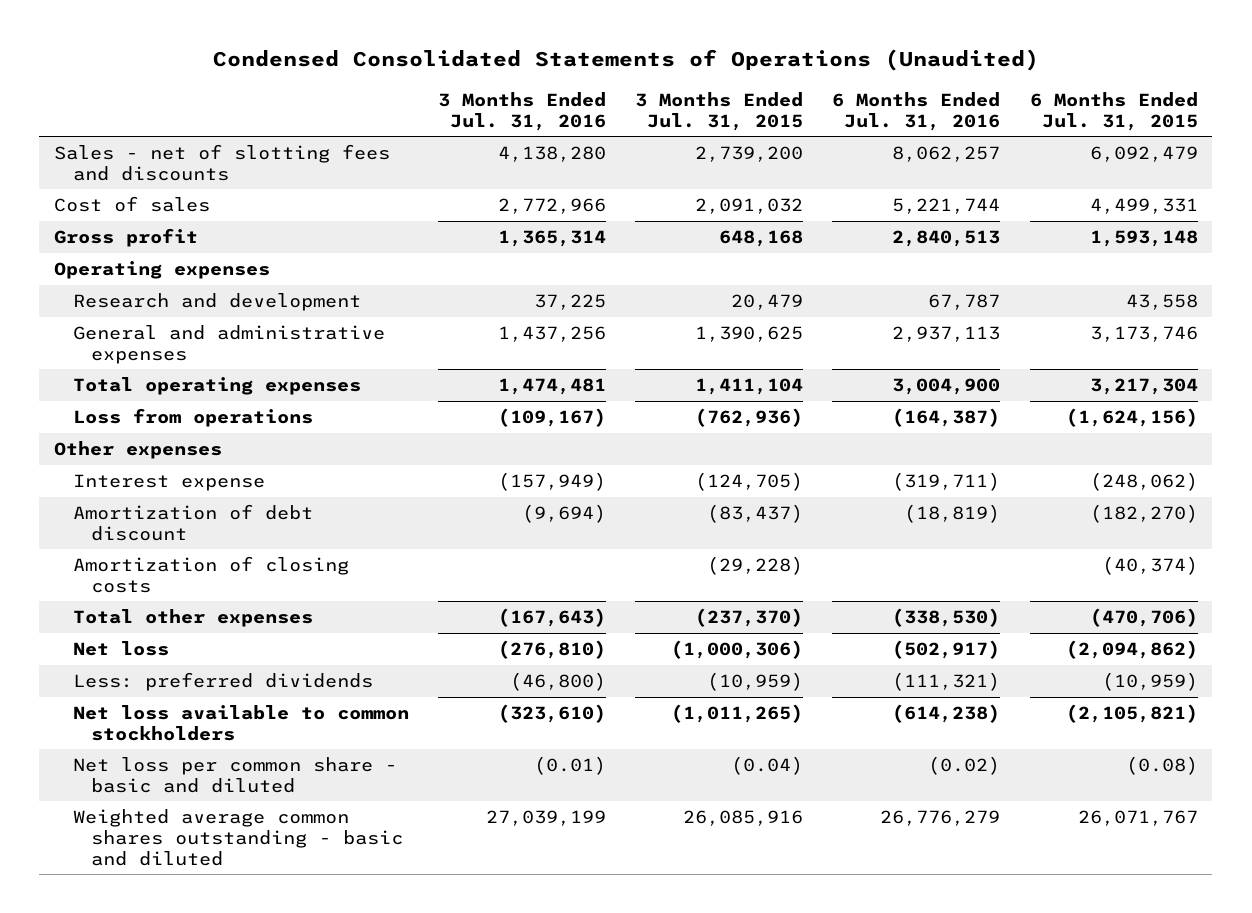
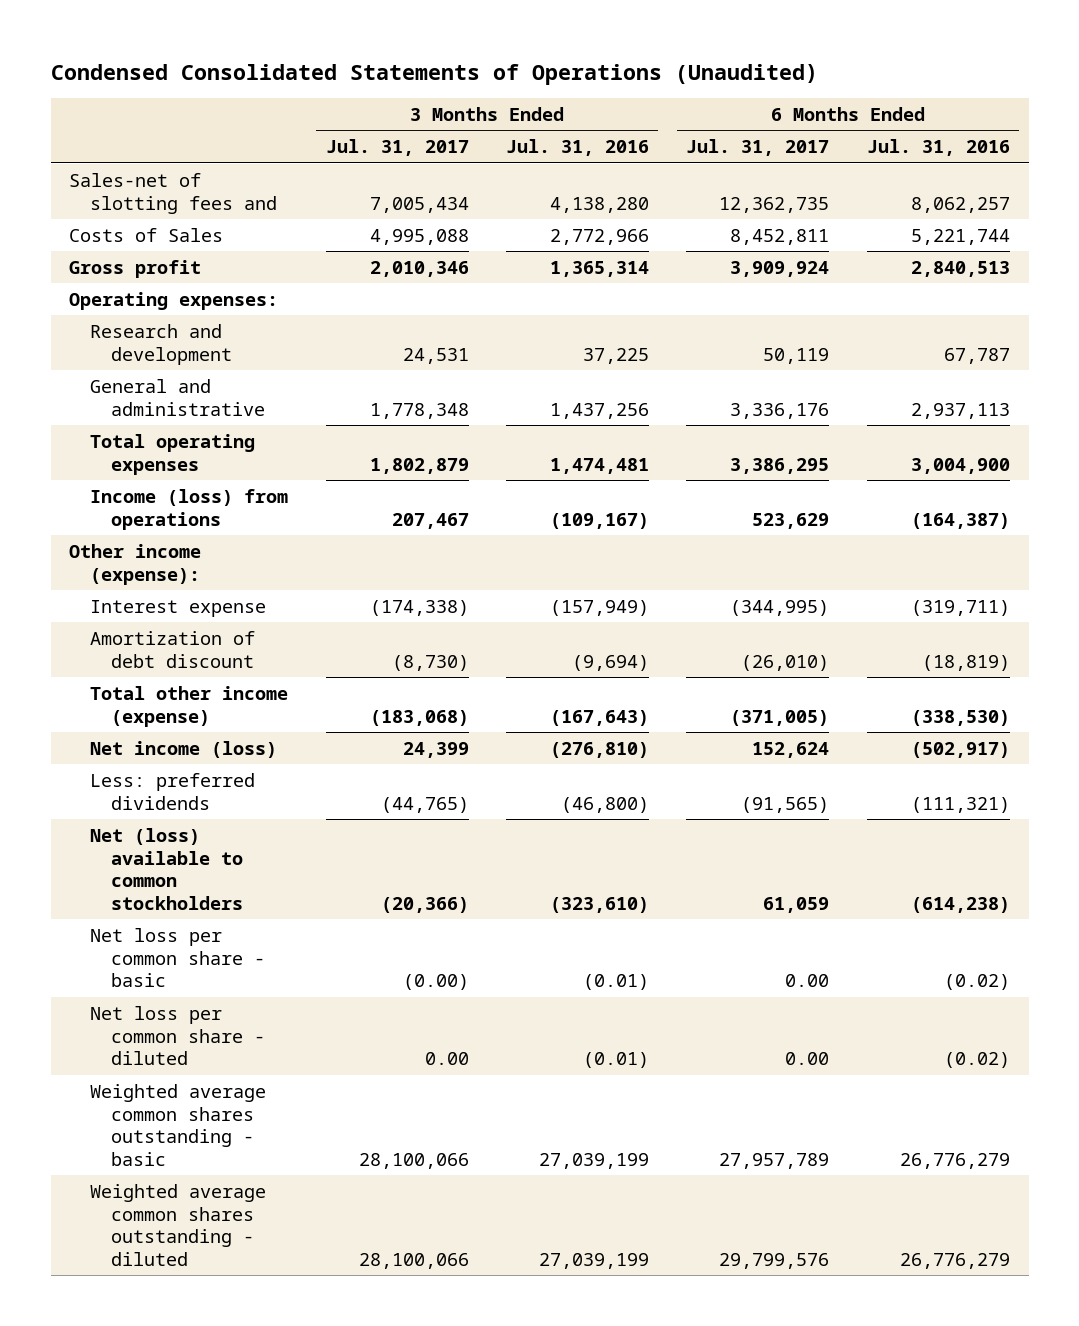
- | 3 Months Ended Jul. 31, 2016 | 3 Months Ended Jul. 31, 2015 | 6 Months Ended Jul. 31, 2016 | 6 Months Ended Jul. 31, 2015
+ | 3 Months Ended Jul. 31, 2017 | 3 Months Ended Jul. 31, 2016 | 6 Months Ended Jul. 31, 2017 | 6 Months Ended Jul. 31, 2016
- Sales - net of slotting fees and discounts | 4,138,280 | 2,739,200 | 8,062,257 | 6,092,479
- Cost of sales | 2,772,966 | 2,091,032 | 5,221,744 | 4,499,331
+ Sales-net of slotting fees and | 7,005,434 | 4,138,280 | 12,362,735 | 8,062,257
+ Costs of Sales | 4,995,088 | 2,772,966 | 8,452,811 | 5,221,744
- Operating expenses
+ Operating expenses:
- General and administrative expenses | 1,437,256 | 1,390,625 | 2,937,113 | 3,173,746
+ General and administrative | 1,778,348 | 1,437,256 | 3,336,176 | 2,937,113
- Loss from operations | (109,167) | (762,936) | (164,387) | (1,624,156)
- Other expenses
+ Income (loss) from operations | 207,467 | (109,167) | 523,629 | (164,387)
+ Other income (expense):
- Amortization of closing costs | | (29,228) | | (40,374)
- Total other expenses | (167,643) | (237,370) | (338,530) | (470,706)
- Net loss | (276,810) | (1,000,306) | (502,917) | (2,094,862)
+ Total other income (expense) | (183,068) | (167,643) | (371,005) | (338,530)
+ Net income (loss) | 24,399 | (276,810) | 152,624 | (502,917)
- Net loss available to common stockholders | (323,610) | (1,011,265) | (614,238) | (2,105,821)
- Net loss per common share - basic and diluted | (0.01) | (0.04) | (0.02) | (0.08)
- Weighted average common shares outstanding - basic and diluted | 27,039,199 | 26,085,916 | 26,776,279 | 26,071,767
+ Net (loss) available to common stockholders | (20,366) | (323,610) | 61,059 | (614,238)
+ Net loss per common share - basic | (0.00) | (0.01) | 0.00 | (0.02)
+ Net loss per common share - diluted | 0.00 | (0.01) | 0.00 | (0.02)
+ Weighted average common shares outstanding - basic | 28,100,066 | 27,039,199 | 27,957,789 | 26,776,279
+ Weighted average common shares outstanding - diluted | 28,100,066 | 27,039,199 | 29,799,576 | 26,776,279

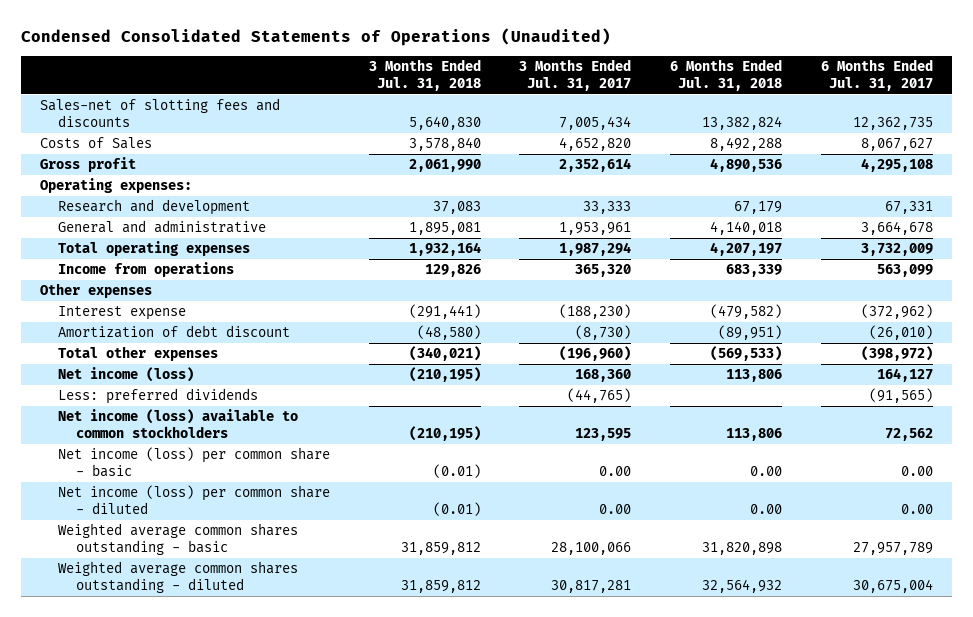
- | 3 Months Ended Jul. 31, 2017 | 3 Months Ended Jul. 31, 2016 | 6 Months Ended Jul. 31, 2017 | 6 Months Ended Jul. 31, 2016
+ | 3 Months Ended Jul. 31, 2018 | 3 Months Ended Jul. 31, 2017 | 6 Months Ended Jul. 31, 2018 | 6 Months Ended Jul. 31, 2017
- Sales-net of slotting fees and | 7,005,434 | 4,138,280 | 12,362,735 | 8,062,257
- Costs of Sales | 4,995,088 | 2,772,966 | 8,452,811 | 5,221,744
- Gross profit | 2,010,346 | 1,365,314 | 3,909,924 | 2,840,513
+ Sales-net of slotting fees and discounts | 5,640,830 | 7,005,434 | 13,382,824 | 12,362,735
+ Costs of Sales | 3,578,840 | 4,652,820 | 8,492,288 | 8,067,627
+ Gross profit | 2,061,990 | 2,352,614 | 4,890,536 | 4,295,108
- Research and development | 24,531 | 37,225 | 50,119 | 67,787
- General and administrative | 1,778,348 | 1,437,256 | 3,336,176 | 2,937,113
- Total operating expenses | 1,802,879 | 1,474,481 | 3,386,295 | 3,004,900
- Income (loss) from operations | 207,467 | (109,167) | 523,629 | (164,387)
- Other income (expense):
- Interest expense | (174,338) | (157,949) | (344,995) | (319,711)
+ Research and development | 37,083 | 33,333 | 67,179 | 67,331
+ General and administrative | 1,895,081 | 1,953,961 | 4,140,018 | 3,664,678
+ Total operating expenses | 1,932,164 | 1,987,294 | 4,207,197 | 3,732,009
+ Income from operations | 129,826 | 365,320 | 683,339 | 563,099
+ Other expenses
+ Interest expense | (291,441) | (188,230) | (479,582) | (372,962)
- Total other income (expense) | (183,068) | (167,643) | (371,005) | (338,530)
- Net income (loss) | 24,399 | (276,810) | 152,624 | (502,917)
+ Total other expenses | (340,021) | (196,960) | (569,533) | (398,972)
+ Net income (loss) | (210,195) | 168,360 | 113,806 | 164,127
- Net (loss) available to common stockholders | (20,366) | (323,610) | 61,059 | (614,238)
- Net loss per common share - basic | (0.00) | (0.01) | 0.00 | (0.02)
- Net loss per common share - diluted | 0.00 | (0.01) | 0.00 | (0.02)
+ Net income (loss) available to common stockholders | (210,195) | 123,595 | 113,806 | 72,562
+ Net income (loss) per common share - basic | (0.01) | 0.00 | 0.00 | 0.00
+ Net income (loss) per common share - diluted | (0.01) | 0.00 | 0.00 | 0.00
- Weighted average common shares outstanding - diluted | 28,100,066 | 27,039,199 | 29,799,576 | 26,776,279
+ Weighted average common shares outstanding - diluted | 31,859,812 | 30,817,281 | 32,564,932 | 30,675,004

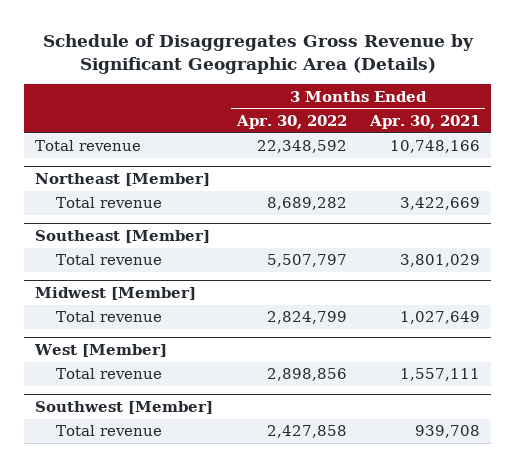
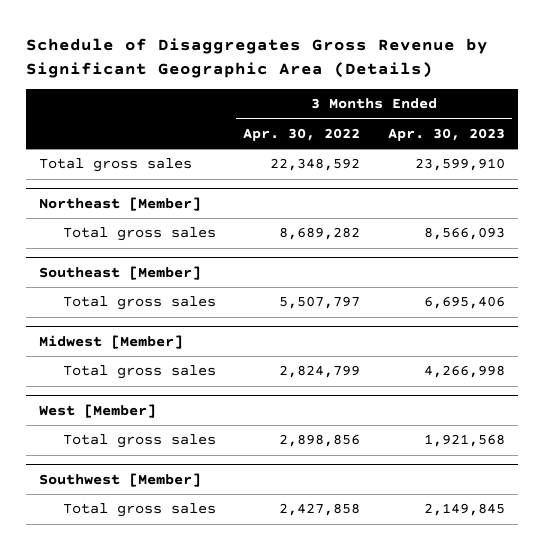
- | 3 Months Ended Apr. 30, 2022 | 3 Months Ended Apr. 30, 2021
+ | 3 Months Ended Apr. 30, 2022 | 3 Months Ended Apr. 30, 2023
- Total revenue | 22,348,592 | 10,748,166
+ Total gross sales | 22,348,592 | 23,599,910
@ Northeast [Member]
- Total revenue | 8,689,282 | 3,422,669
+ Total gross sales | 8,689,282 | 8,566,093
@ Southeast [Member]
- Total revenue | 5,507,797 | 3,801,029
+ Total gross sales | 5,507,797 | 6,695,406
@ Midwest [Member]
- Total revenue | 2,824,799 | 1,027,649
+ Total gross sales | 2,824,799 | 4,266,998
@ West [Member]
- Total revenue | 2,898,856 | 1,557,111
+ Total gross sales | 2,898,856 | 1,921,568
@ Southwest [Member]
- Total revenue | 2,427,858 | 939,708
+ Total gross sales | 2,427,858 | 2,149,845

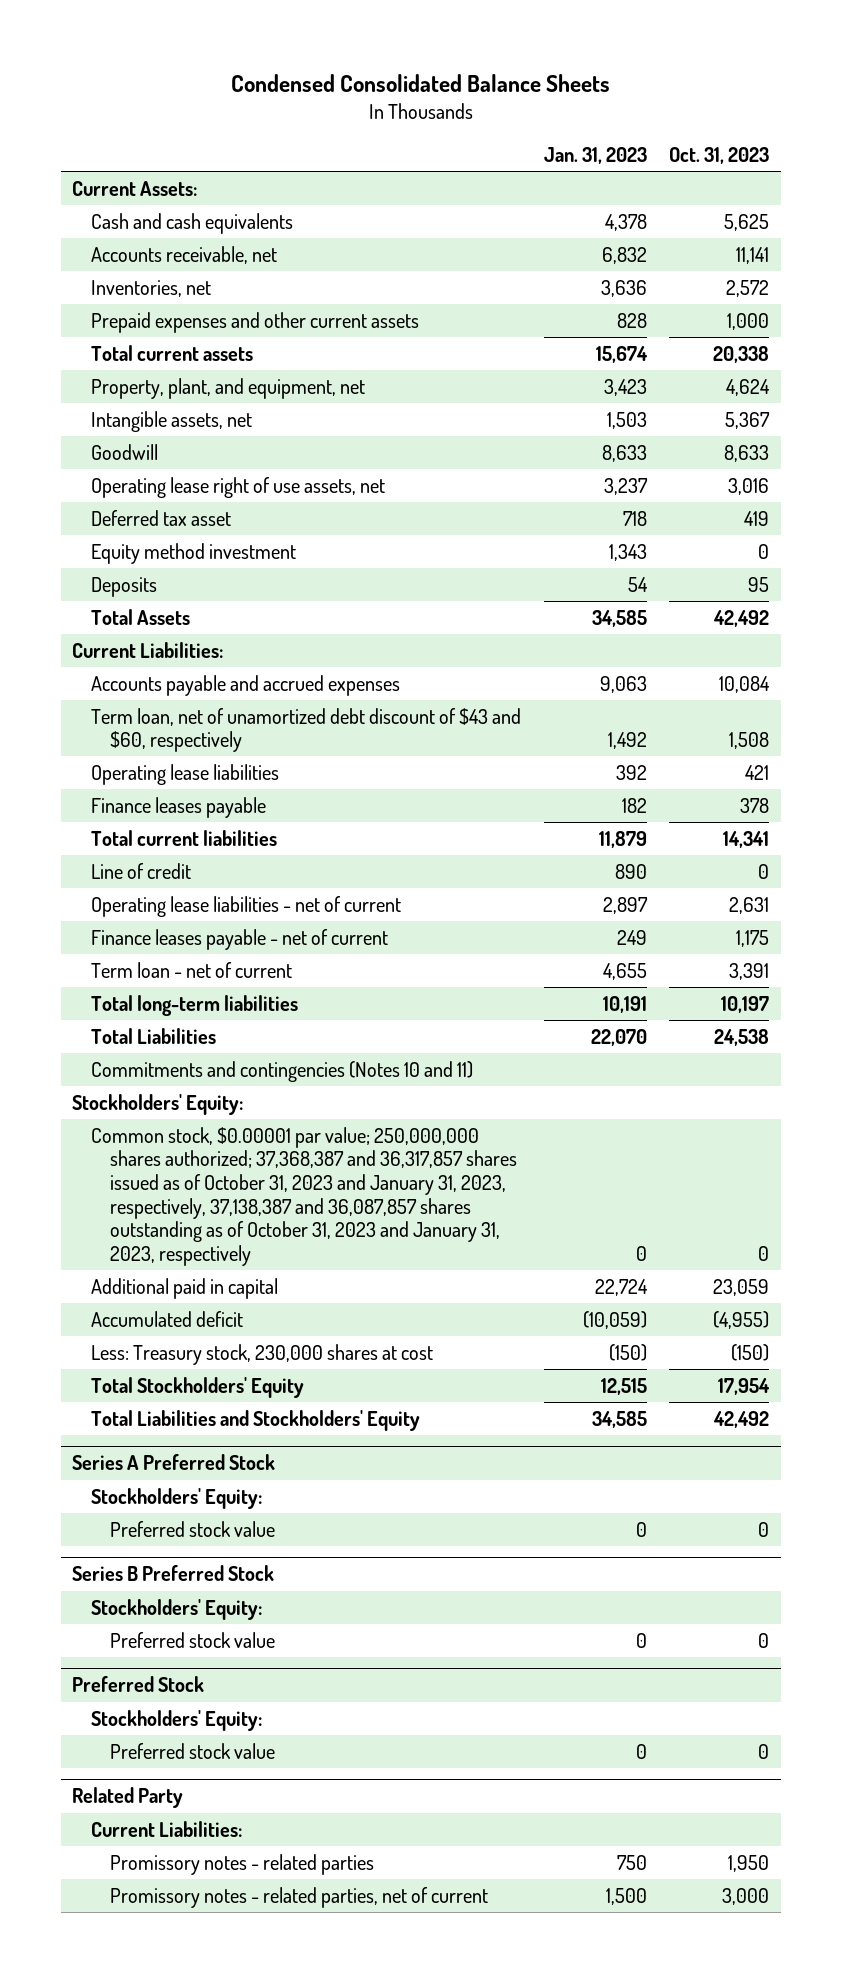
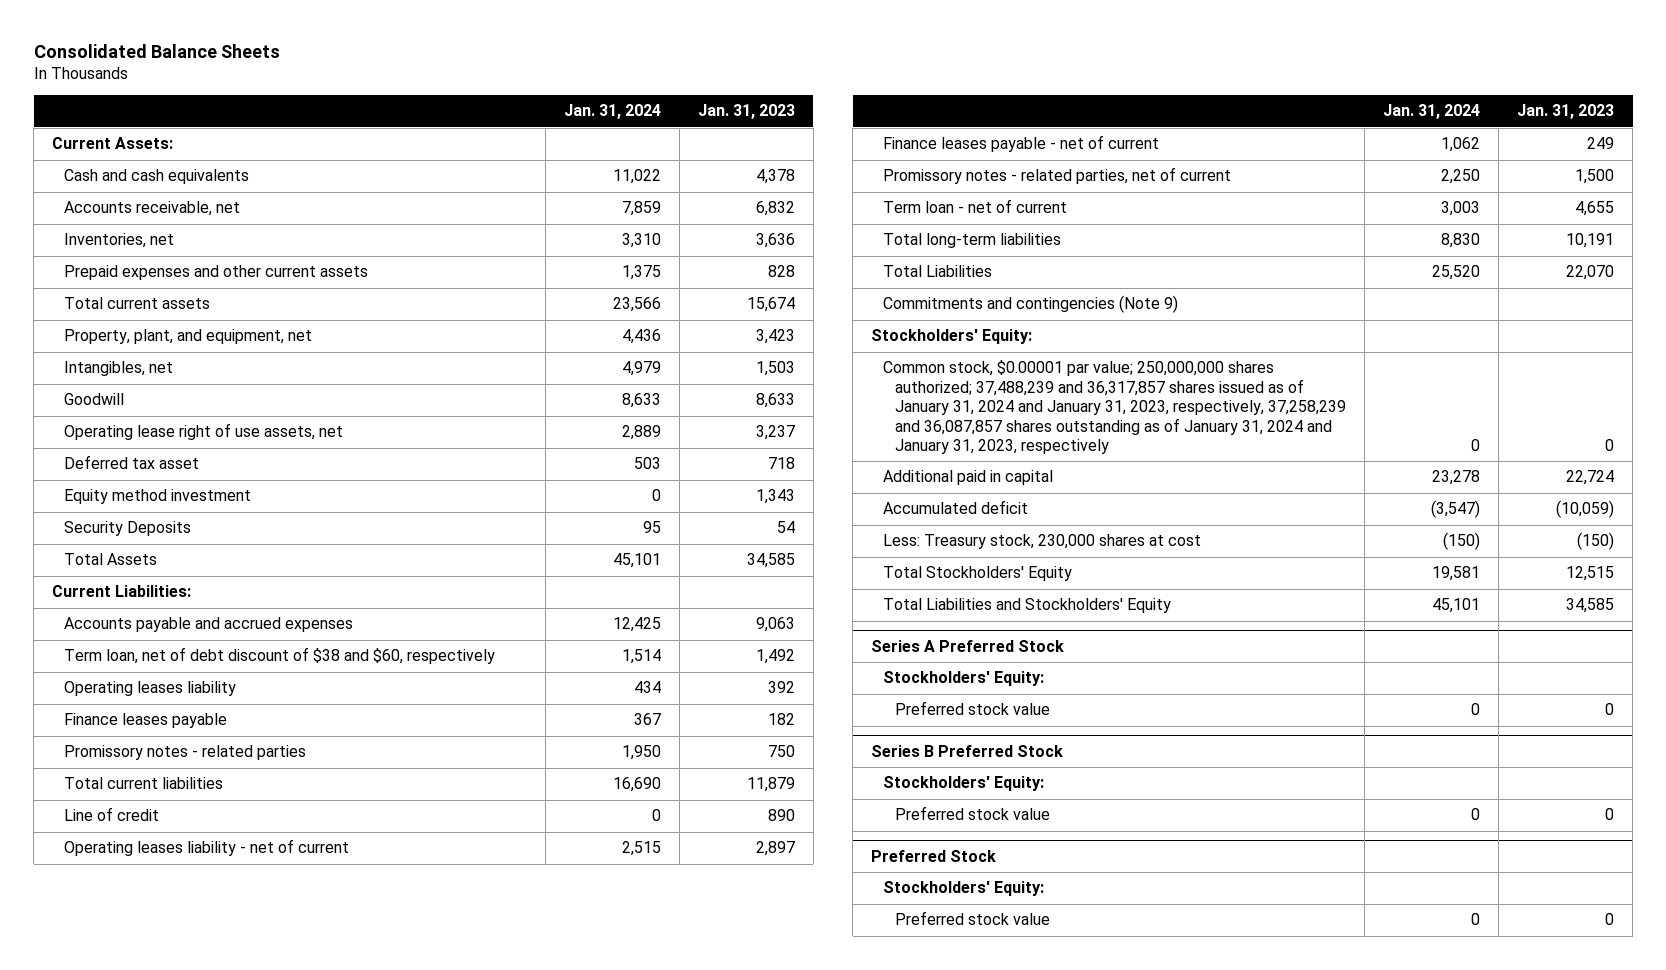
- Condensed Consolidated Balance Sheets
+ Consolidated Balance Sheets
- | Jan. 31, 2023 | Oct. 31, 2023
+ | Jan. 31, 2024 | Jan. 31, 2023
- Intangible assets, net | 1,503 | 5,367
+ Intangibles, net | 4,979 | 1,503
- Deposits | 54 | 95
+ Security Deposits | 95 | 54
- Term loan, net of unamortized debt discount of $43 and $60, respectively | 1,492 | 1,508
- Operating lease liabilities | 392 | 421
+ Term loan, net of debt discount of $38 and $60, respectively | 1,514 | 1,492
+ Operating leases liability | 434 | 392
+ Promissory notes - related parties | 1,950 | 750
- Operating lease liabilities - net of current | 2,897 | 2,631
+ Operating leases liability - net of current | 2,515 | 2,897
+ Promissory notes - related parties, net of current | 2,250 | 1,500
- Commitments and contingencies (Notes 10 and 11)
+ Commitments and contingencies (Note 9)
- Common stock, $0.00001 par value; 250,000,000 shares authorized; 37,368,387 and 36,317,857 shares issued as of October 31, 2023 and January 31, 2023, respectively, 37,138,387 and 36,087,857 shares outstanding as of October 31, 2023 and January 31, 2023, respectively | 0 | 0
+ Common stock, $0.00001 par value; 250,000,000 shares authorized; 37,488,239 and 36,317,857 shares issued as of January 31, 2024 and January 31, 2023, respectively, 37,258,239 and 36,087,857 shares outstanding as of January 31, 2024 and January 31, 2023, respectively | 0 | 0
- Related Party
- Current Liabilities:
- Promissory notes - related parties | 750 | 1,950
- Promissory notes - related parties, net of current | 1,500 | 3,000

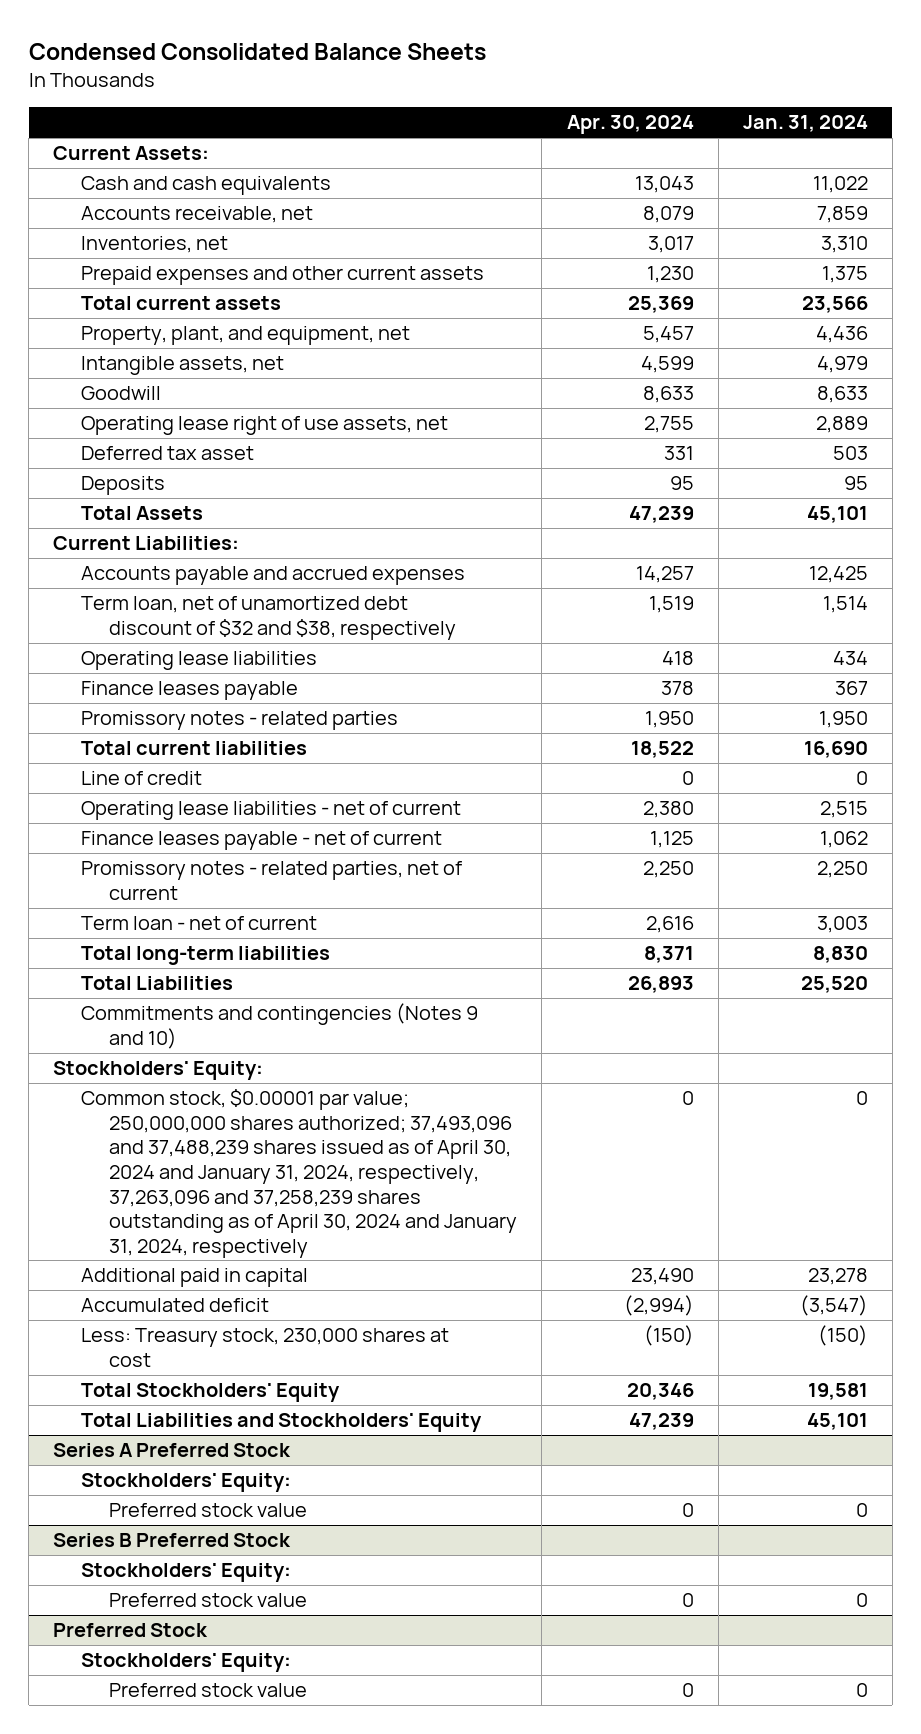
- Consolidated Balance Sheets
+ Condensed Consolidated Balance Sheets
- | Jan. 31, 2024 | Jan. 31, 2023
+ | Apr. 30, 2024 | Jan. 31, 2024
- Intangibles, net | 4,979 | 1,503
+ Intangible assets, net | 4,599 | 4,979
- Equity method investment | 0 | 1,343
- Security Deposits | 95 | 54
+ Deposits | 95 | 95
- Term loan, net of debt discount of $38 and $60, respectively | 1,514 | 1,492
- Operating leases liability | 434 | 392
+ Term loan, net of unamortized debt discount of $32 and $38, respectively | 1,519 | 1,514
+ Operating lease liabilities | 418 | 434
- Operating leases liability - net of current | 2,515 | 2,897
+ Operating lease liabilities - net of current | 2,380 | 2,515
- Commitments and contingencies (Note 9)
+ Commitments and contingencies (Notes 9 and 10)
- Common stock, $0.00001 par value; 250,000,000 shares authorized; 37,488,239 and 36,317,857 shares issued as of January 31, 2024 and January 31, 2023, respectively, 37,258,239 and 36,087,857 shares outstanding as of January 31, 2024 and January 31, 2023, respectively | 0 | 0
+ Common stock, $0.00001 par value; 250,000,000 shares authorized; 37,493,096 and 37,488,239 shares issued as of April 30, 2024 and January 31, 2024, respectively, 37,263,096 and 37,258,239 shares outstanding as of April 30, 2024 and January 31, 2024, respectively | 0 | 0

